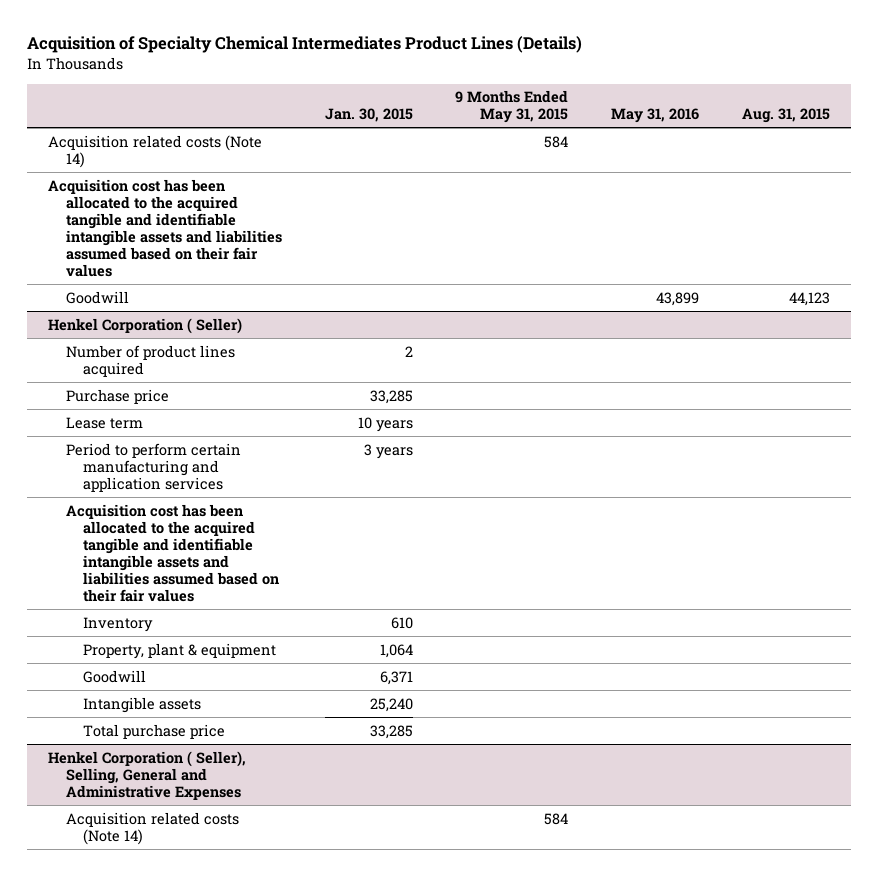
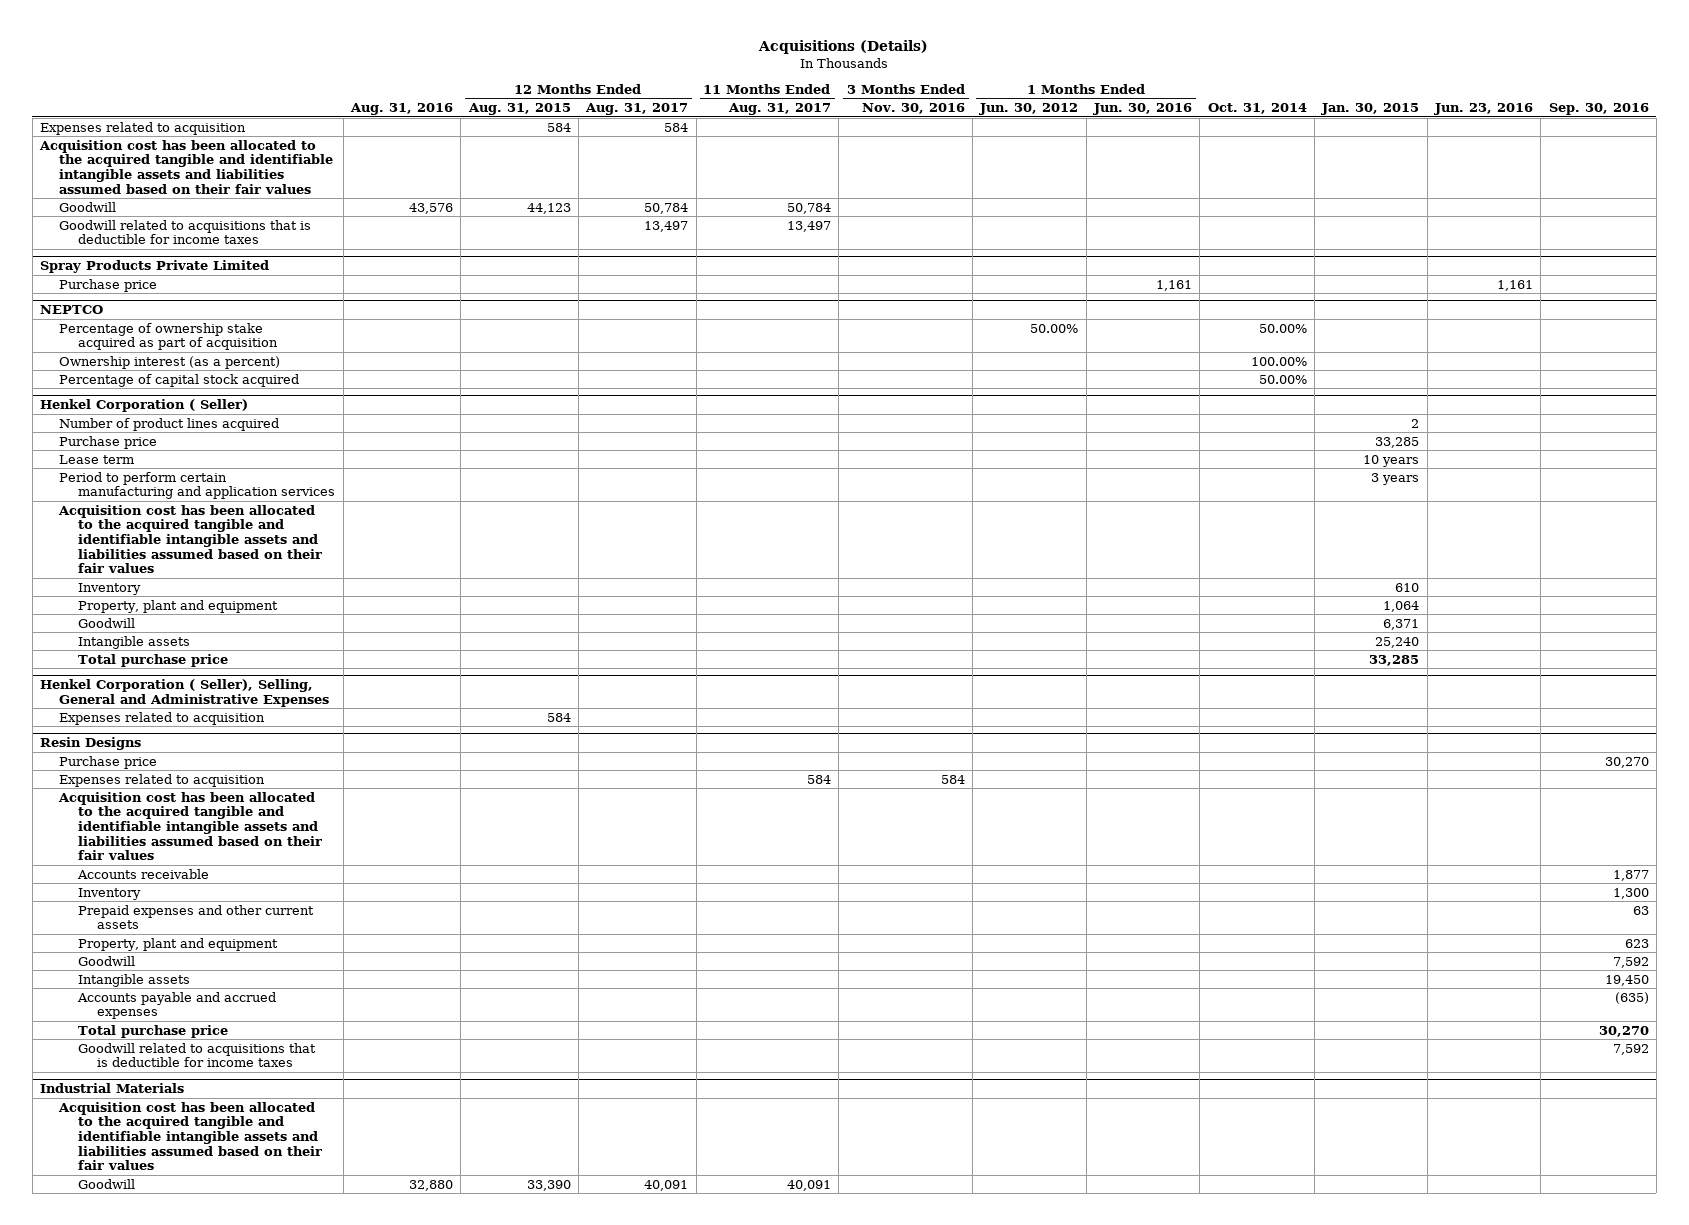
- Acquisition of Specialty Chemical Intermediates Product Lines (Details)
+ Acquisitions (Details)
- | Jan. 30, 2015 | 9 Months Ended May 31, 2015 | May 31, 2016 | Aug. 31, 2015
+ | Aug. 31, 2016 | 12 Months Ended Aug. 31, 2015 | 12 Months Ended Aug. 31, 2017 | 11 Months Ended Aug. 31, 2017 | 3 Months Ended Nov. 30, 2016 | 1 Months Ended Jun. 30, 2012 | 1 Months Ended Jun. 30, 2016 | Oct. 31, 2014 | Jan. 30, 2015 | Jun. 23, 2016 | Sep. 30, 2016
- Acquisition related costs (Note 14) | | 584 | |
+ Expenses related to acquisition | | 584 | 584 | | | | | | | |
+ Goodwill related to acquisitions that is deductible for income taxes | | | 13,497 | 13,497 | | | | | | |
+ Spray Products Private Limited
+ Purchase price | | | | | | | 1,161 | | | 1,161 |
+ NEPTCO
+ Percentage of ownership stake acquired as part of acquisition | | | | | | 50.00% | | 50.00% | | |
+ Ownership interest (as a percent) | | | | | | | | 100.00% | | |
+ Percentage of capital stock acquired | | | | | | | | 50.00% | | |
@ Henkel Corporation ( Seller)
- Property, plant & equipment | 1,064 | | |
+ Property, plant and equipment | | | | | | | | | 1,064 | |
@ Henkel Corporation ( Seller), Selling, General and Administrative Expenses
- Acquisition related costs (Note 14) | | 584 | |
+ Expenses related to acquisition | | 584 | | | | | | | | |
+ Resin Designs
+ Purchase price | | | | | | | | | | | 30,270
+ Expenses related to acquisition | | | | 584 | 584 | | | | | |
+ Acquisition cost has been allocated to the acquired tangible and identifiable intangible assets and liabilities assumed based on their fair values
+ Accounts receivable | | | | | | | | | | | 1,877
+ Inventory | | | | | | | | | | | 1,300
+ Prepaid expenses and other current assets | | | | | | | | | | | 63
+ Property, plant and equipment | | | | | | | | | | | 623
+ Goodwill | | | | | | | | | | | 7,592
+ Intangible assets | | | | | | | | | | | 19,450
+ Accounts payable and accrued expenses | | | | | | | | | | | (635)
+ Total purchase price | | | | | | | | | | | 30,270
+ Goodwill related to acquisitions that is deductible for income taxes | | | | | | | | | | | 7,592
+ Industrial Materials
+ Acquisition cost has been allocated to the acquired tangible and identifiable intangible assets and liabilities assumed based on their fair values
+ Goodwill | 32,880 | 33,390 | 40,091 | 40,091 | | | | | | |

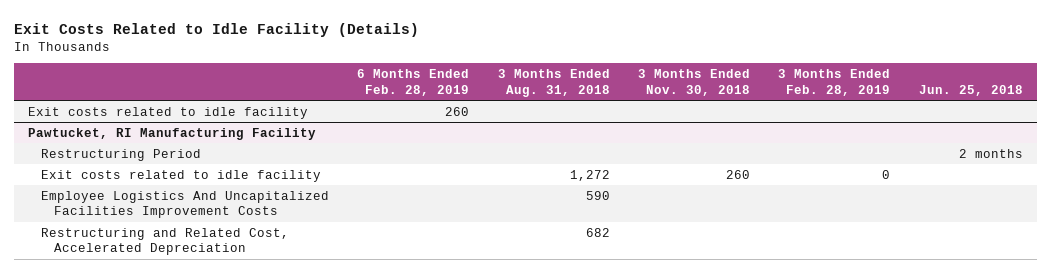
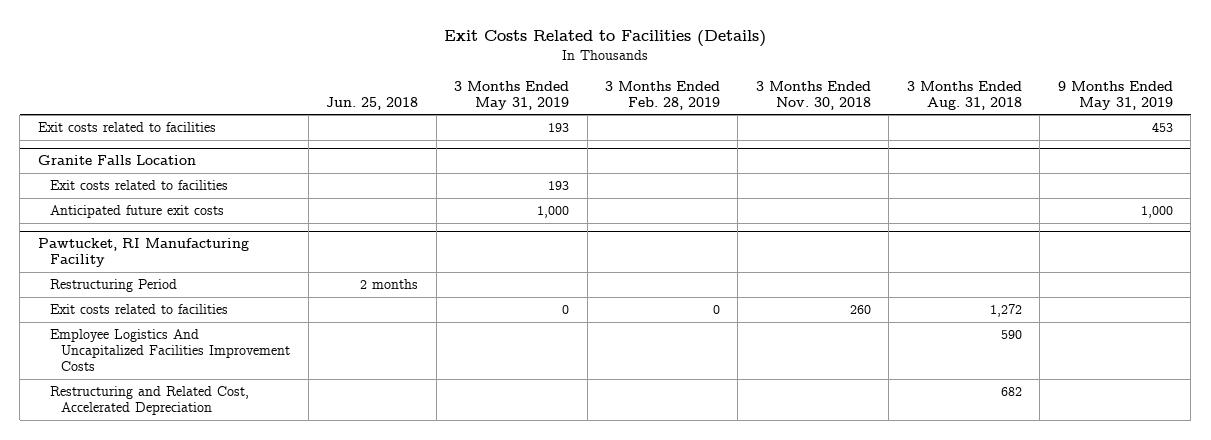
- Exit Costs Related to Idle Facility (Details)
+ Exit Costs Related to Facilities (Details)
- | 6 Months Ended Feb. 28, 2019 | 3 Months Ended Aug. 31, 2018 | 3 Months Ended Nov. 30, 2018 | 3 Months Ended Feb. 28, 2019 | Jun. 25, 2018
+ | Jun. 25, 2018 | 3 Months Ended May 31, 2019 | 3 Months Ended Feb. 28, 2019 | 3 Months Ended Nov. 30, 2018 | 3 Months Ended Aug. 31, 2018 | 9 Months Ended May 31, 2019
- Exit costs related to idle facility | 260 | | | |
+ Exit costs related to facilities | | 193 | | | | 453
+ Granite Falls Location
+ Exit costs related to facilities | | 193 | | | |
+ Anticipated future exit costs | | 1,000 | | | | 1,000
@ Pawtucket, RI Manufacturing Facility
- Exit costs related to idle facility | | 1,272 | 260 | 0 |
+ Exit costs related to facilities | | 0 | 0 | 260 | 1,272 |

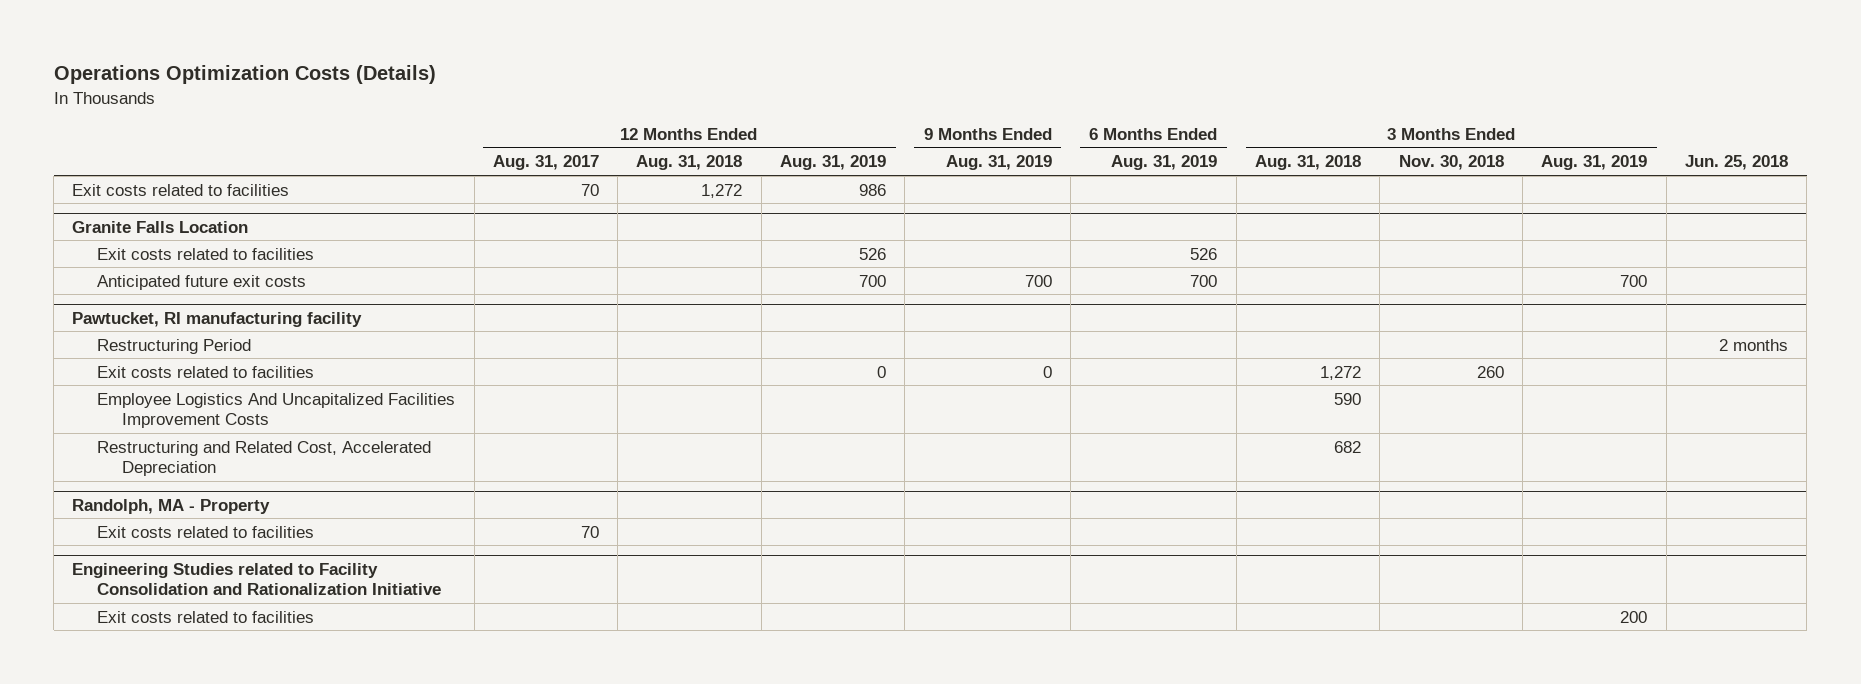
- Exit Costs Related to Facilities (Details)
+ Operations Optimization Costs (Details)
- | Jun. 25, 2018 | 3 Months Ended May 31, 2019 | 3 Months Ended Feb. 28, 2019 | 3 Months Ended Nov. 30, 2018 | 3 Months Ended Aug. 31, 2018 | 9 Months Ended May 31, 2019
+ | 12 Months Ended Aug. 31, 2017 | 12 Months Ended Aug. 31, 2018 | 12 Months Ended Aug. 31, 2019 | 9 Months Ended Aug. 31, 2019 | 6 Months Ended Aug. 31, 2019 | 3 Months Ended Aug. 31, 2018 | 3 Months Ended Nov. 30, 2018 | 3 Months Ended Aug. 31, 2019 | Jun. 25, 2018
- Pawtucket, RI Manufacturing Facility
+ Pawtucket, RI manufacturing facility
+ Randolph, MA - Property
+ Exit costs related to facilities | 70 | | | | | | | |
+ Engineering Studies related to Facility Consolidation and Rationalization Initiative
+ Exit costs related to facilities | | | | | | | | 200 |

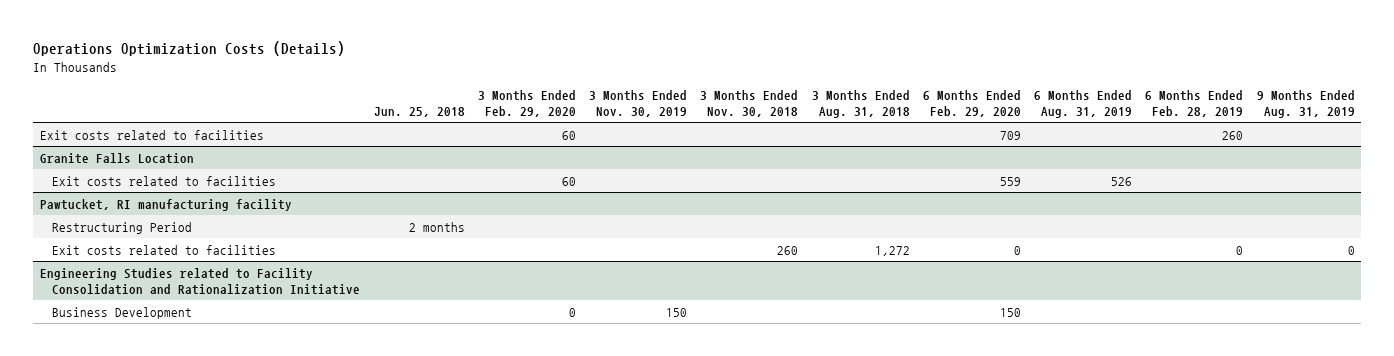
- | 12 Months Ended Aug. 31, 2017 | 12 Months Ended Aug. 31, 2018 | 12 Months Ended Aug. 31, 2019 | 9 Months Ended Aug. 31, 2019 | 6 Months Ended Aug. 31, 2019 | 3 Months Ended Aug. 31, 2018 | 3 Months Ended Nov. 30, 2018 | 3 Months Ended Aug. 31, 2019 | Jun. 25, 2018
+ | Jun. 25, 2018 | 3 Months Ended Feb. 29, 2020 | 3 Months Ended Nov. 30, 2019 | 3 Months Ended Nov. 30, 2018 | 3 Months Ended Aug. 31, 2018 | 6 Months Ended Feb. 29, 2020 | 6 Months Ended Aug. 31, 2019 | 6 Months Ended Feb. 28, 2019 | 9 Months Ended Aug. 31, 2019
@ Granite Falls Location
- Anticipated future exit costs | | | 700 | 700 | 700 | | | 700 |
@ Pawtucket, RI manufacturing facility
- Employee Logistics And Uncapitalized Facilities Improvement Costs | | | | | | 590 | | |
- Restructuring and Related Cost, Accelerated Depreciation | | | | | | 682 | | |
- Randolph, MA - Property
- Exit costs related to facilities | 70 | | | | | | | |
@ Engineering Studies related to Facility Consolidation and Rationalization Initiative
- Exit costs related to facilities | | | | | | | | 200 |
+ Business Development | | 0 | 150 | | | 150 | | |

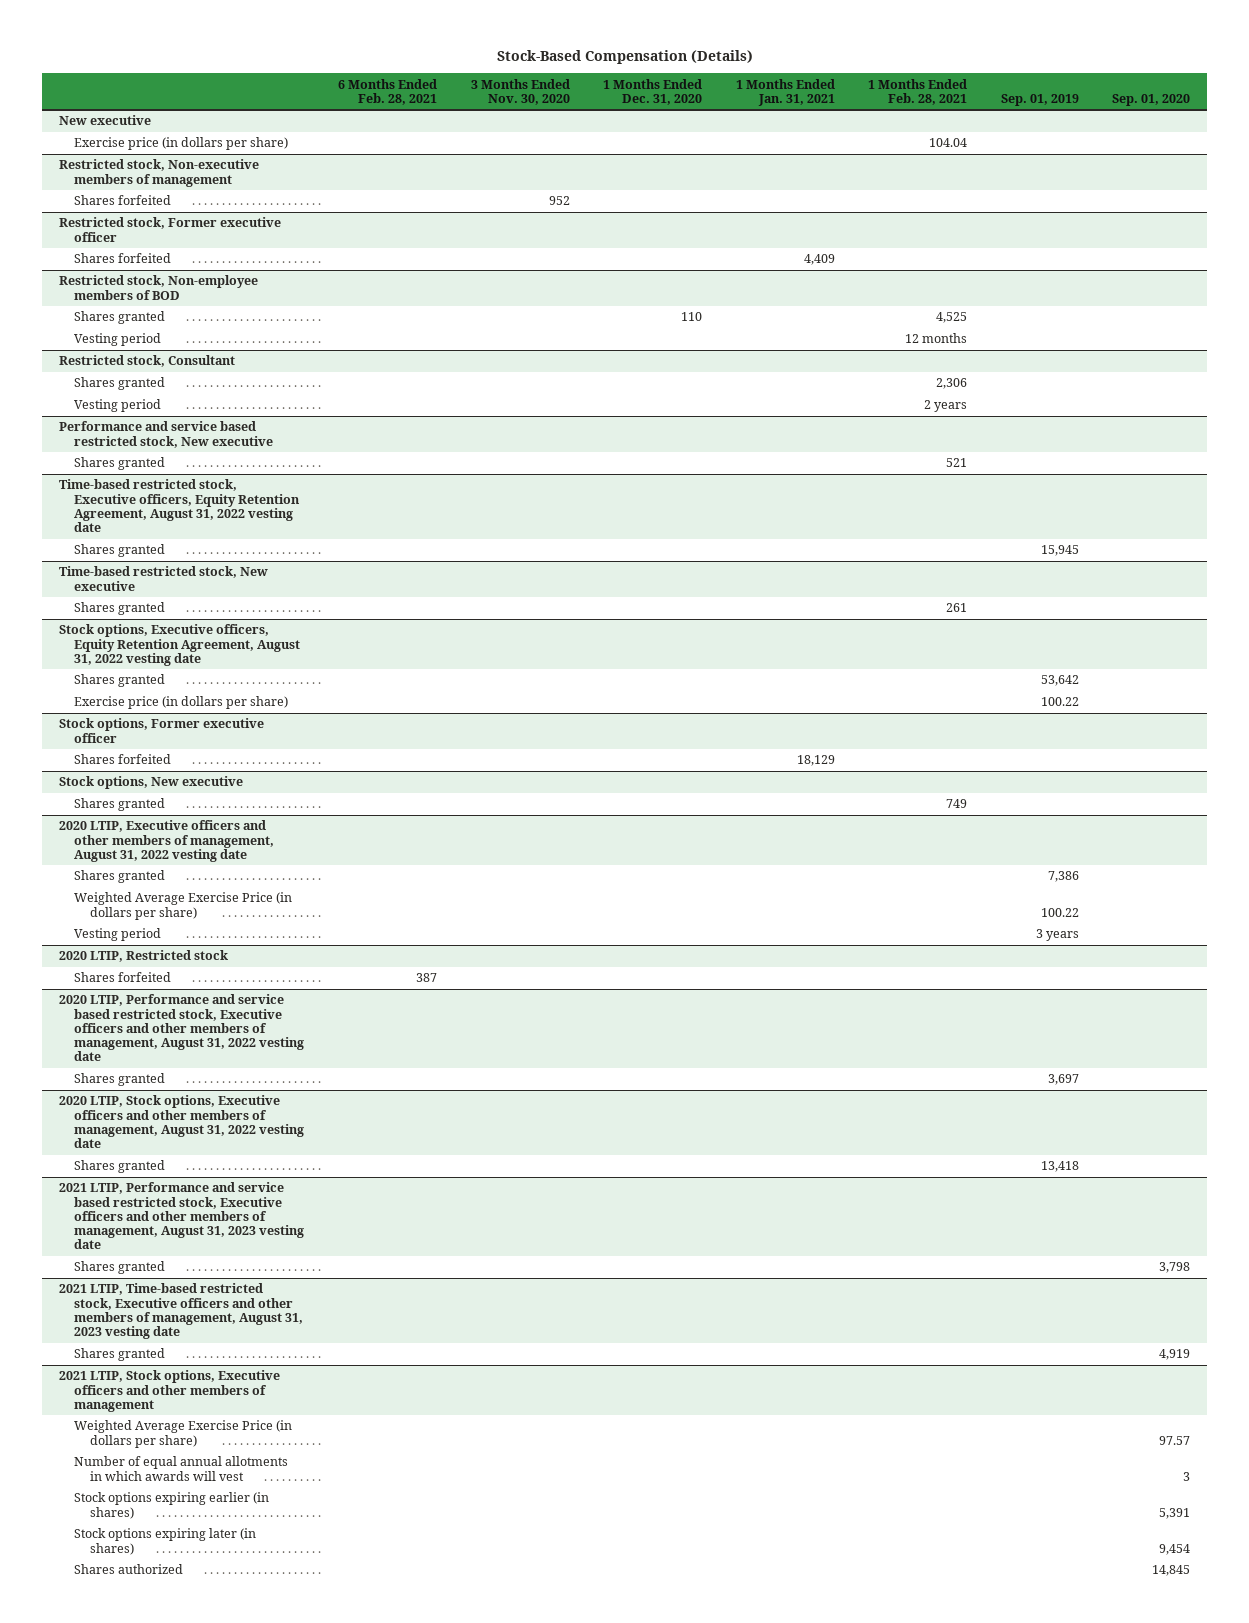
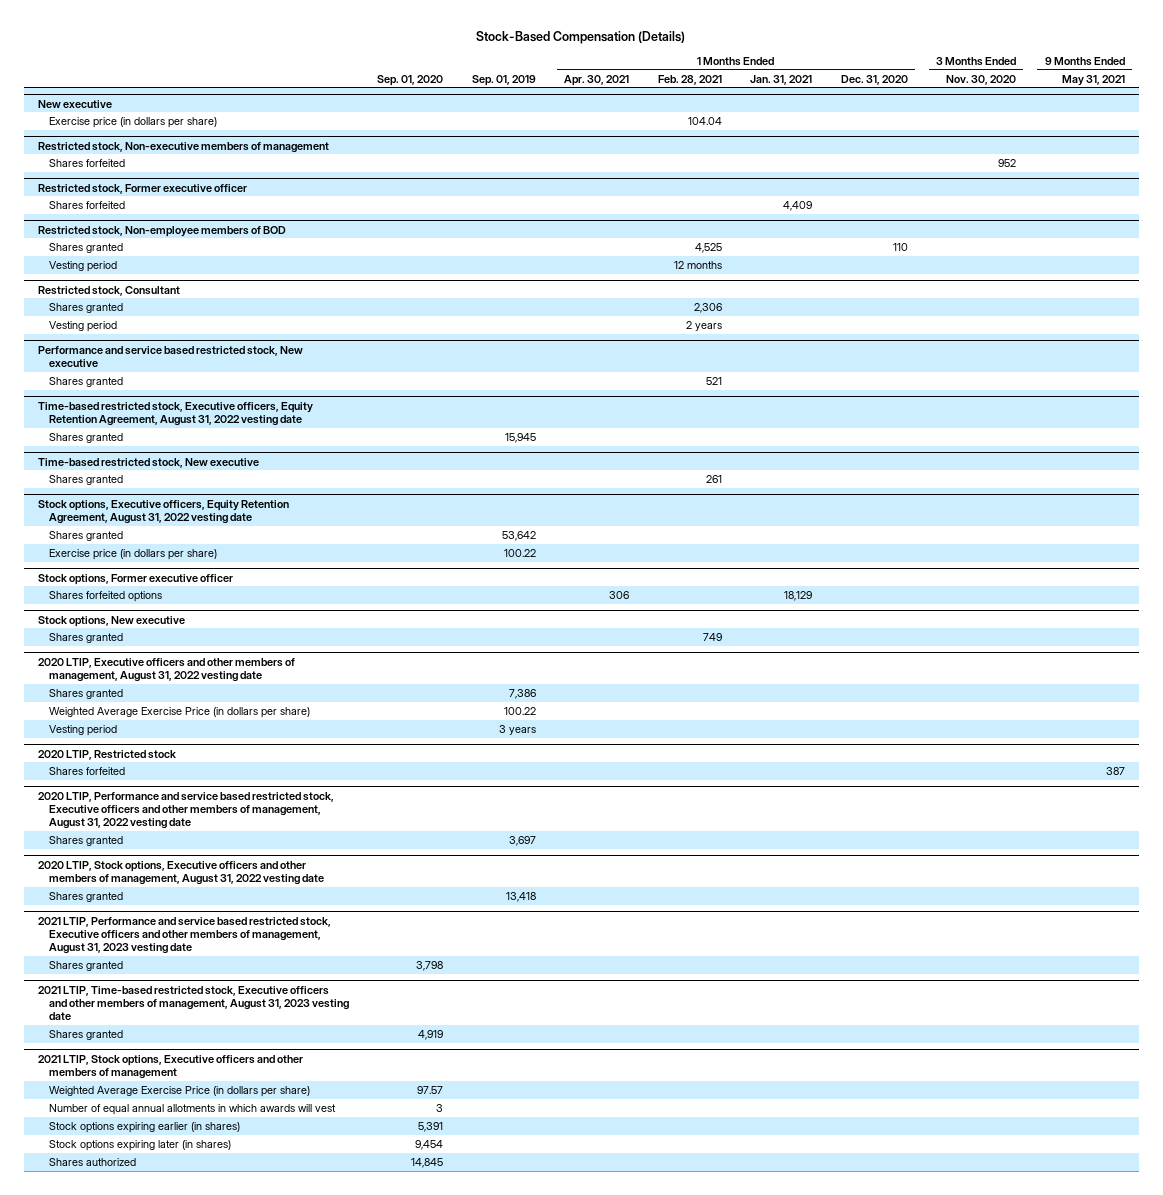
- | 6 Months Ended Feb. 28, 2021 | 3 Months Ended Nov. 30, 2020 | 1 Months Ended Dec. 31, 2020 | 1 Months Ended Jan. 31, 2021 | 1 Months Ended Feb. 28, 2021 | Sep. 01, 2019 | Sep. 01, 2020
+ | Sep. 01, 2020 | Sep. 01, 2019 | 1 Months Ended Apr. 30, 2021 | 1 Months Ended Feb. 28, 2021 | 1 Months Ended Jan. 31, 2021 | 1 Months Ended Dec. 31, 2020 | 3 Months Ended Nov. 30, 2020 | 9 Months Ended May 31, 2021
@ Stock options, Former executive officer
- Shares forfeited | | | | 18,129 | | |
+ Shares forfeited options | | | 306 | | 18,129 | | |

